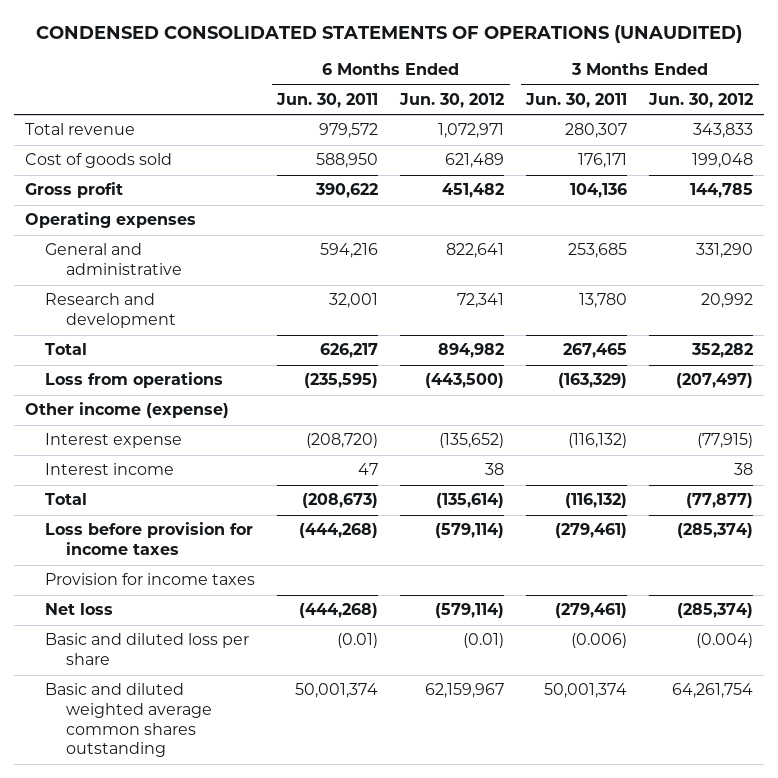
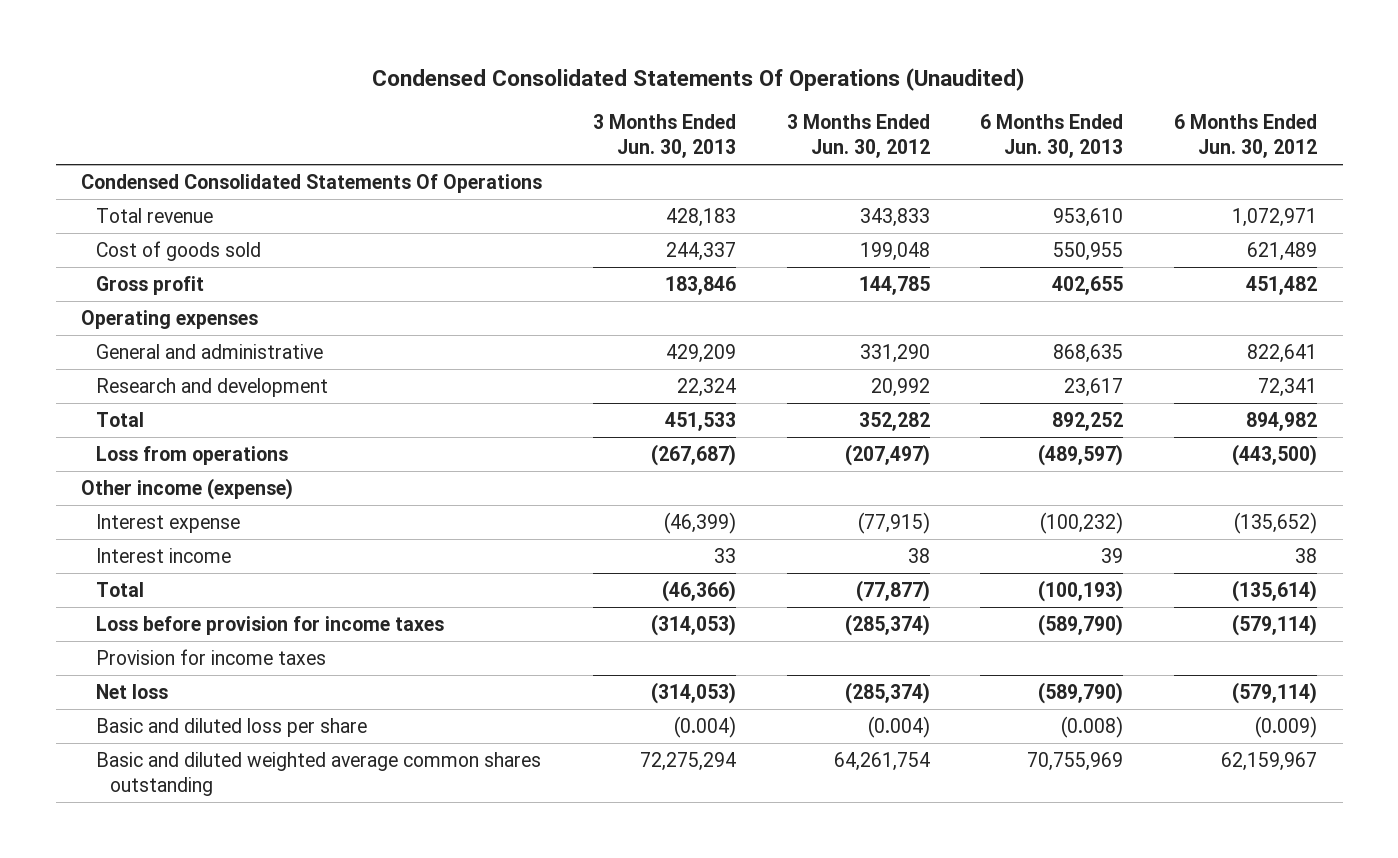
- CONDENSED CONSOLIDATED STATEMENTS OF OPERATIONS (UNAUDITED)
+ Condensed Consolidated Statements Of Operations (Unaudited)
- | 6 Months Ended Jun. 30, 2011 | 6 Months Ended Jun. 30, 2012 | 3 Months Ended Jun. 30, 2011 | 3 Months Ended Jun. 30, 2012
+ | 3 Months Ended Jun. 30, 2013 | 3 Months Ended Jun. 30, 2012 | 6 Months Ended Jun. 30, 2013 | 6 Months Ended Jun. 30, 2012
+ Condensed Consolidated Statements Of Operations
- Basic and diluted loss per share | (0.01) | (0.01) | (0.006) | (0.004)
+ Basic and diluted loss per share | (0.004) | (0.004) | (0.008) | (0.009)

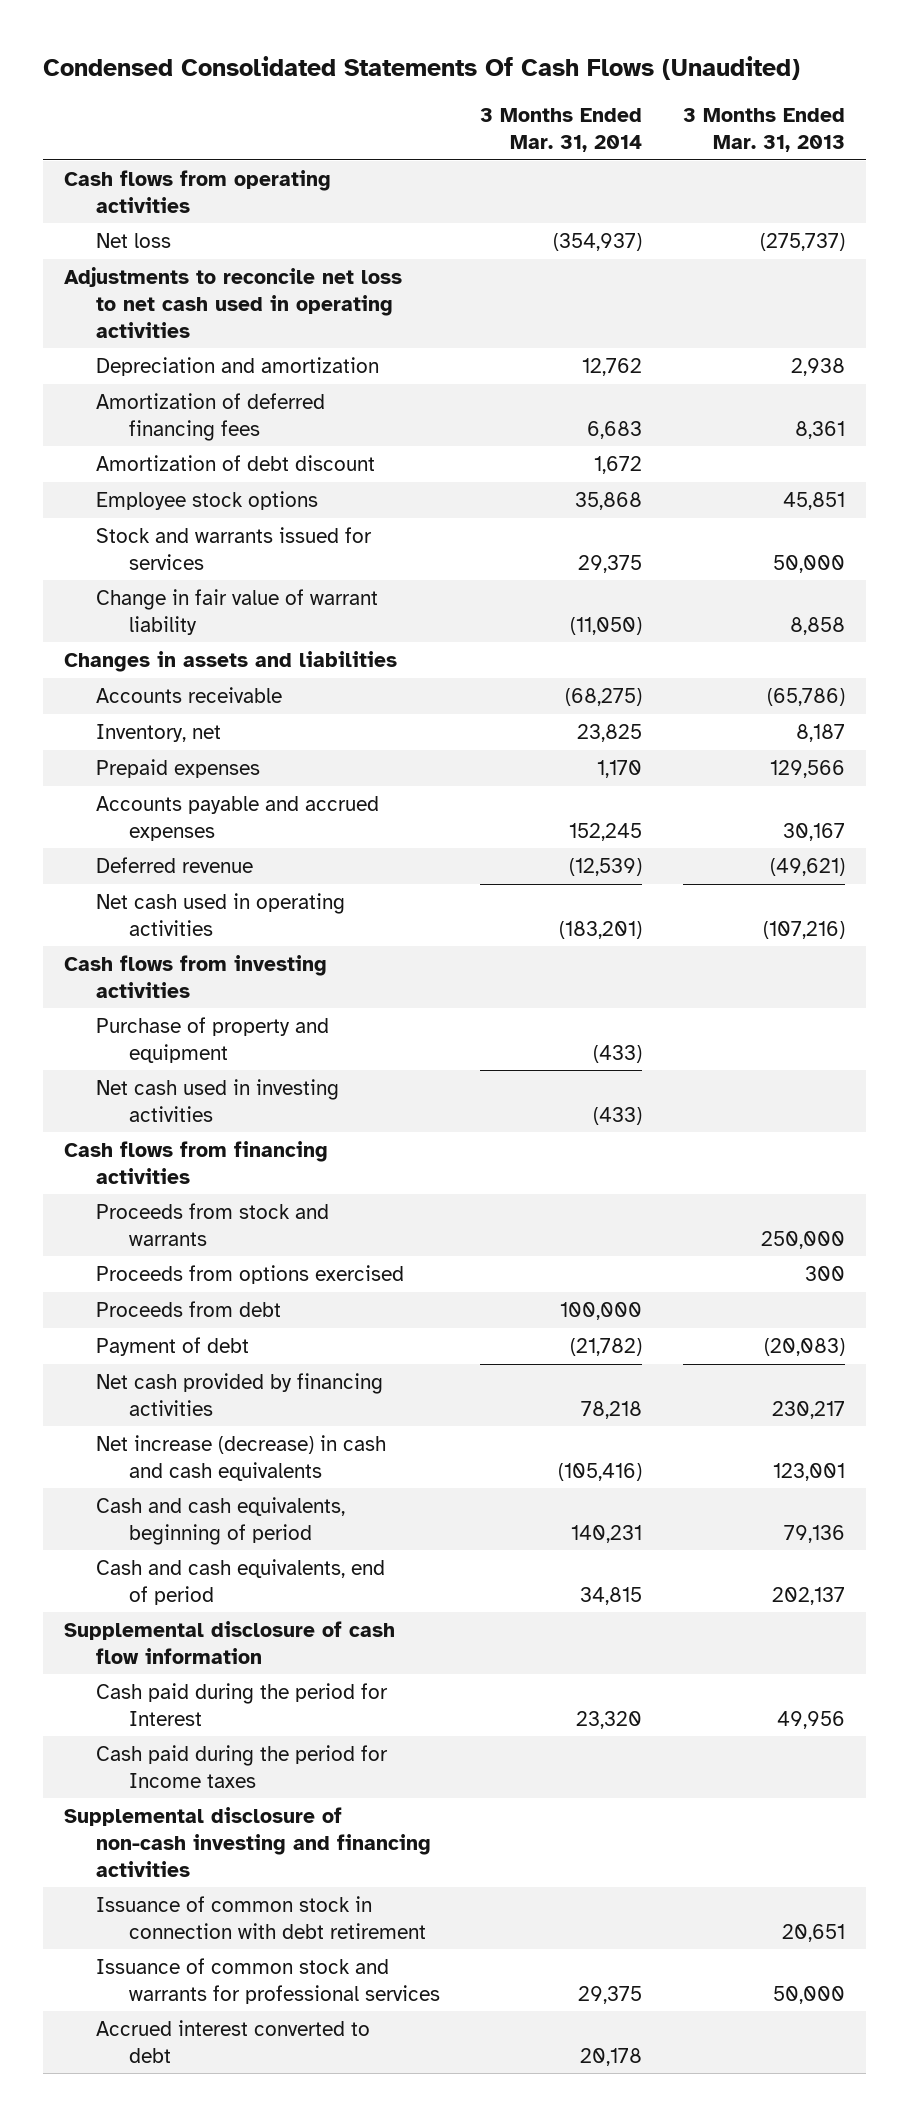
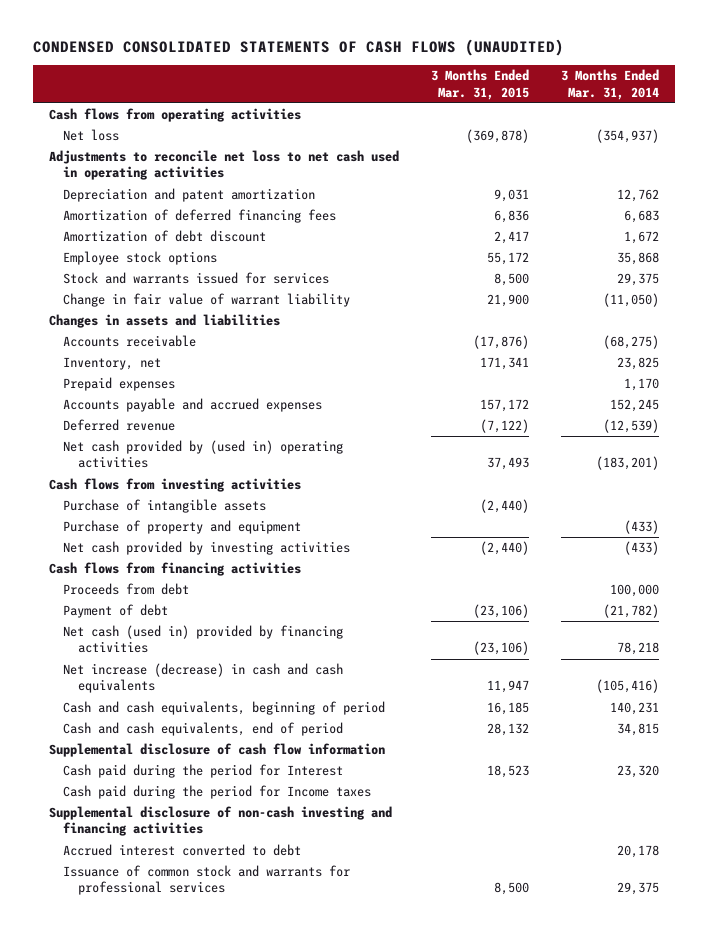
- Condensed Consolidated Statements Of Cash Flows (Unaudited)
+ CONDENSED CONSOLIDATED STATEMENTS OF CASH FLOWS (UNAUDITED)
- | 3 Months Ended Mar. 31, 2014 | 3 Months Ended Mar. 31, 2013
+ | 3 Months Ended Mar. 31, 2015 | 3 Months Ended Mar. 31, 2014
- Depreciation and amortization | 12,762 | 2,938
+ Depreciation and patent amortization | 9,031 | 12,762
- Net cash used in operating activities | (183,201) | (107,216)
+ Net cash provided by (used in) operating activities | 37,493 | (183,201)
+ Purchase of intangible assets | (2,440) |
- Net cash used in investing activities | (433) |
+ Net cash provided by investing activities | (2,440) | (433)
- Proceeds from stock and warrants | | 250,000
- Proceeds from options exercised | | 300
- Net cash provided by financing activities | 78,218 | 230,217
+ Net cash (used in) provided by financing activities | (23,106) | 78,218
- Issuance of common stock in connection with debt retirement | | 20,651
moved down: Issuance of common stock and warrants for professional services | 8,500 | 29,375

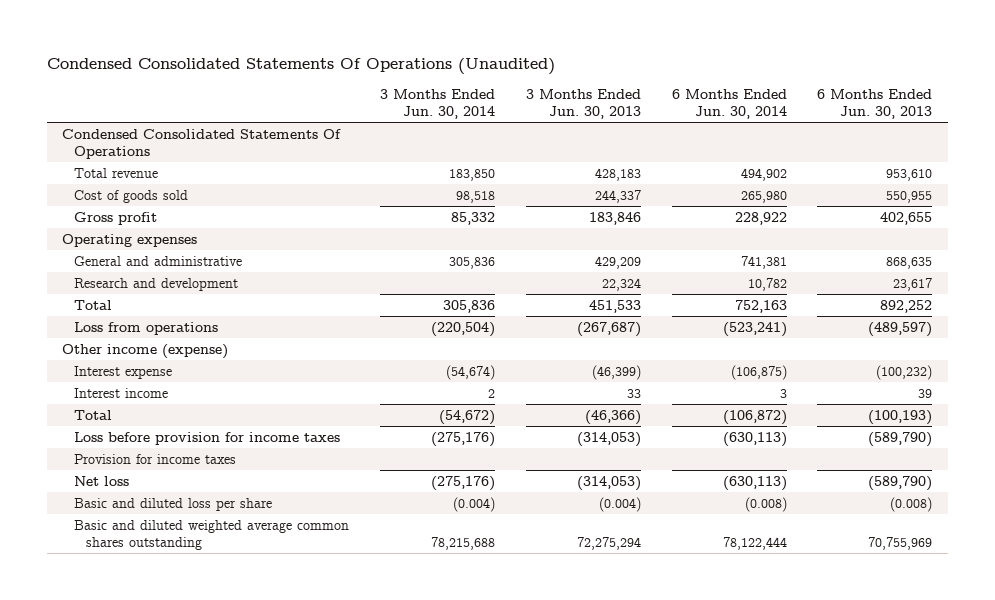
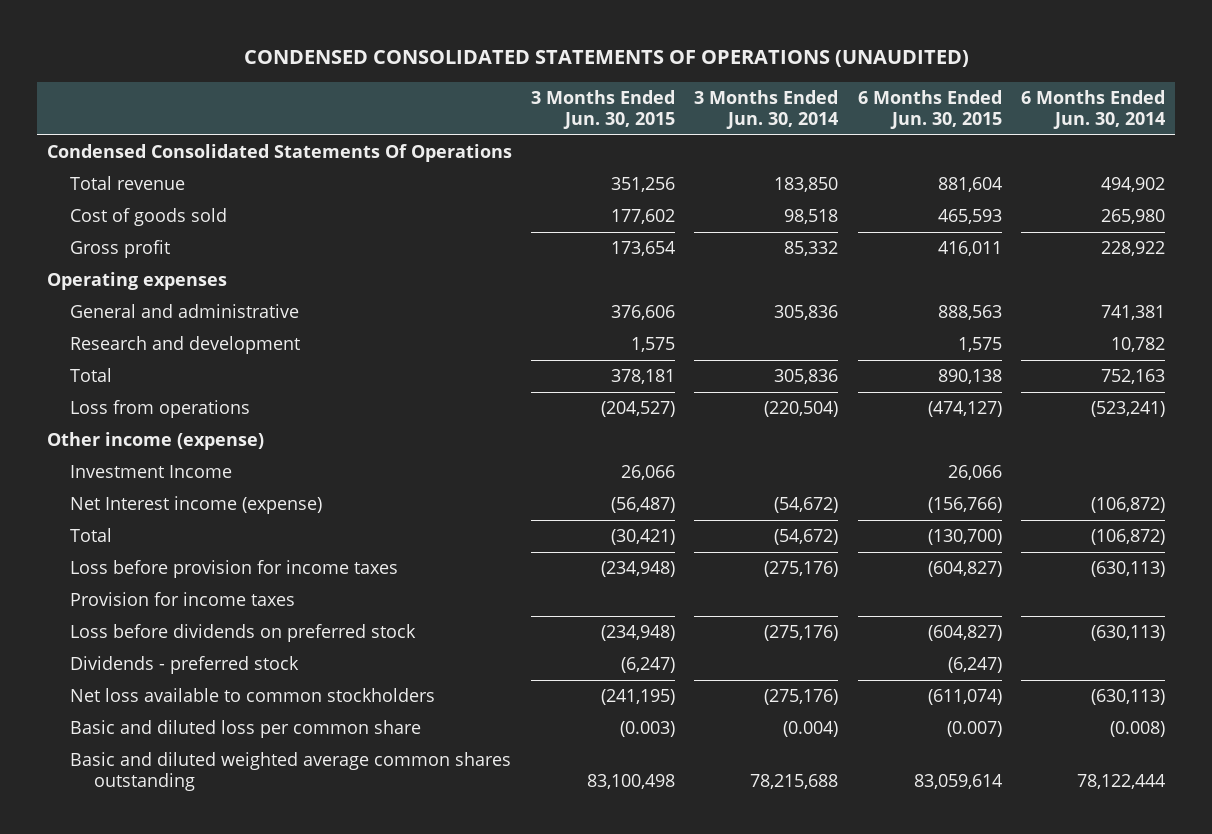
- Condensed Consolidated Statements Of Operations (Unaudited)
+ CONDENSED CONSOLIDATED STATEMENTS OF OPERATIONS (UNAUDITED)
- | 3 Months Ended Jun. 30, 2014 | 3 Months Ended Jun. 30, 2013 | 6 Months Ended Jun. 30, 2014 | 6 Months Ended Jun. 30, 2013
+ | 3 Months Ended Jun. 30, 2015 | 3 Months Ended Jun. 30, 2014 | 6 Months Ended Jun. 30, 2015 | 6 Months Ended Jun. 30, 2014
- Interest expense | (54,674) | (46,399) | (106,875) | (100,232)
- Interest income | 2 | 33 | 3 | 39
+ Investment Income | 26,066 | | 26,066 |
+ Net Interest income (expense) | (56,487) | (54,672) | (156,766) | (106,872)
- Net loss | (275,176) | (314,053) | (630,113) | (589,790)
- Basic and diluted loss per share | (0.004) | (0.004) | (0.008) | (0.008)
+ Loss before dividends on preferred stock | (234,948) | (275,176) | (604,827) | (630,113)
+ Dividends - preferred stock | (6,247) | | (6,247) |
+ Net loss available to common stockholders | (241,195) | (275,176) | (611,074) | (630,113)
+ Basic and diluted loss per common share | (0.003) | (0.004) | (0.007) | (0.008)

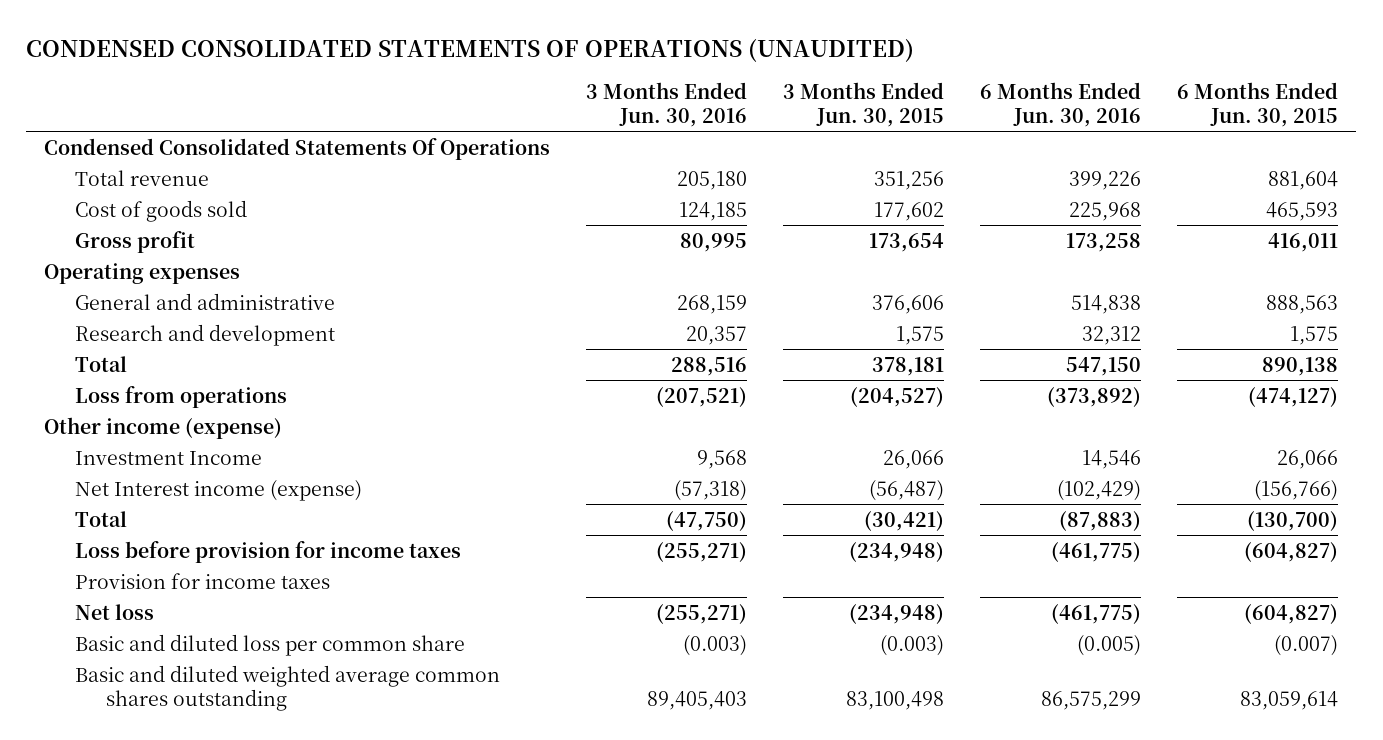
- | 3 Months Ended Jun. 30, 2015 | 3 Months Ended Jun. 30, 2014 | 6 Months Ended Jun. 30, 2015 | 6 Months Ended Jun. 30, 2014
+ | 3 Months Ended Jun. 30, 2016 | 3 Months Ended Jun. 30, 2015 | 6 Months Ended Jun. 30, 2016 | 6 Months Ended Jun. 30, 2015
- Loss before dividends on preferred stock | (234,948) | (275,176) | (604,827) | (630,113)
- Dividends - preferred stock | (6,247) | | (6,247) |
- Net loss available to common stockholders | (241,195) | (275,176) | (611,074) | (630,113)
+ Net loss | (255,271) | (234,948) | (461,775) | (604,827)

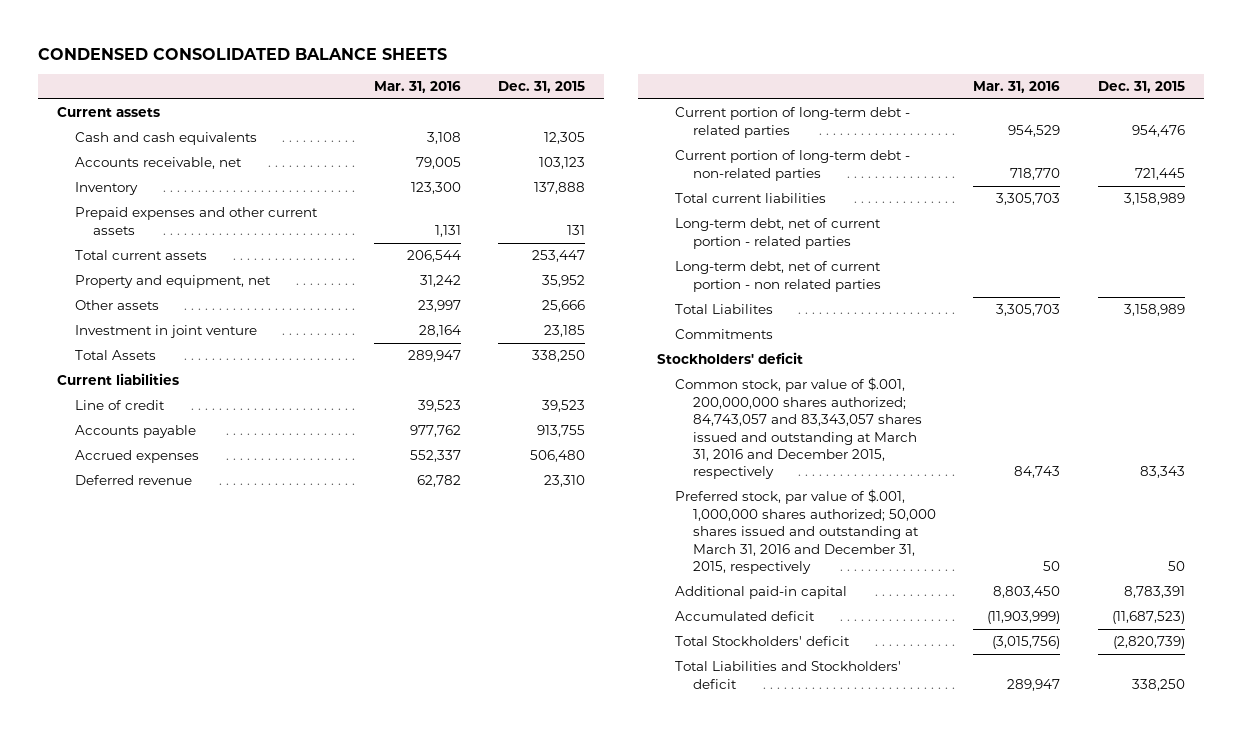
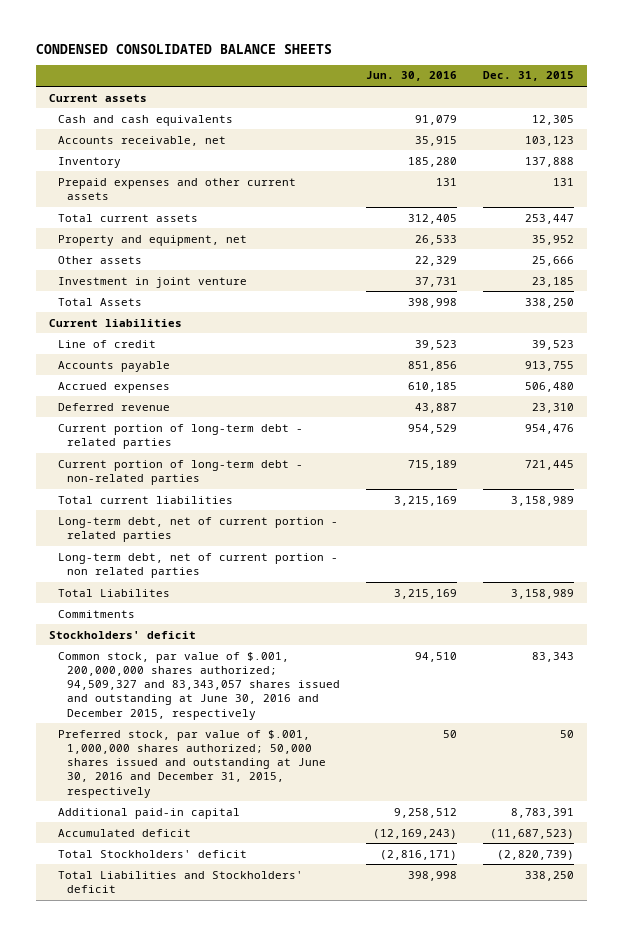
- | Mar. 31, 2016 | Dec. 31, 2015
+ | Jun. 30, 2016 | Dec. 31, 2015
- Common stock, par value of $.001, 200,000,000 shares authorized; 84,743,057 and 83,343,057 shares issued and outstanding at March 31, 2016 and December 2015, respectively | 84,743 | 83,343
- Preferred stock, par value of $.001, 1,000,000 shares authorized; 50,000 shares issued and outstanding at March 31, 2016 and December 31, 2015, respectively | 50 | 50
+ Common stock, par value of $.001, 200,000,000 shares authorized; 94,509,327 and 83,343,057 shares issued and outstanding at June 30, 2016 and December 2015, respectively | 94,510 | 83,343
+ Preferred stock, par value of $.001, 1,000,000 shares authorized; 50,000 shares issued and outstanding at June 30, 2016 and December 31, 2015, respectively | 50 | 50

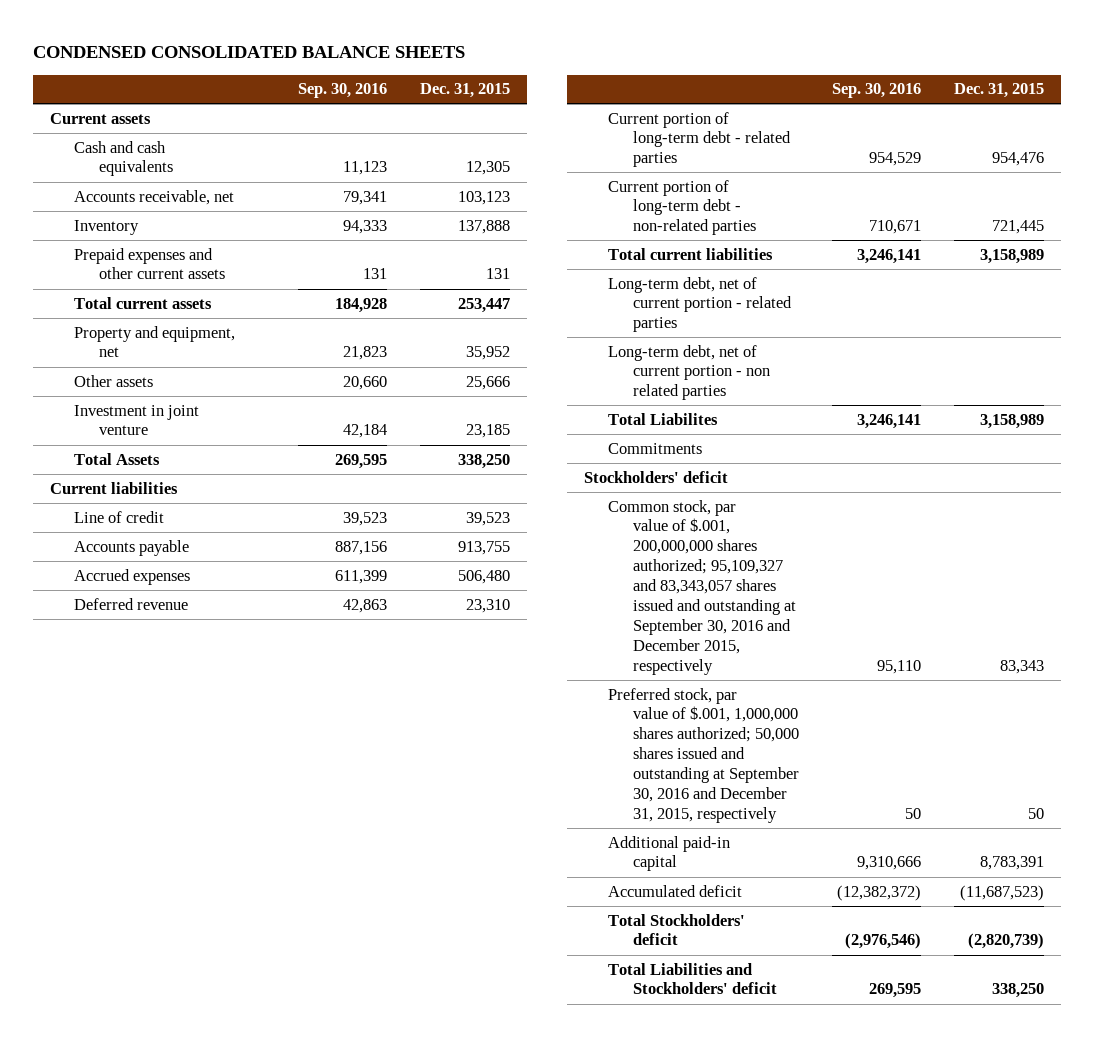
- | Jun. 30, 2016 | Dec. 31, 2015
+ | Sep. 30, 2016 | Dec. 31, 2015
- Common stock, par value of $.001, 200,000,000 shares authorized; 94,509,327 and 83,343,057 shares issued and outstanding at June 30, 2016 and December 2015, respectively | 94,510 | 83,343
- Preferred stock, par value of $.001, 1,000,000 shares authorized; 50,000 shares issued and outstanding at June 30, 2016 and December 31, 2015, respectively | 50 | 50
+ Common stock, par value of $.001, 200,000,000 shares authorized; 95,109,327 and 83,343,057 shares issued and outstanding at September 30, 2016 and December 2015, respectively | 95,110 | 83,343
+ Preferred stock, par value of $.001, 1,000,000 shares authorized; 50,000 shares issued and outstanding at September 30, 2016 and December 31, 2015, respectively | 50 | 50

